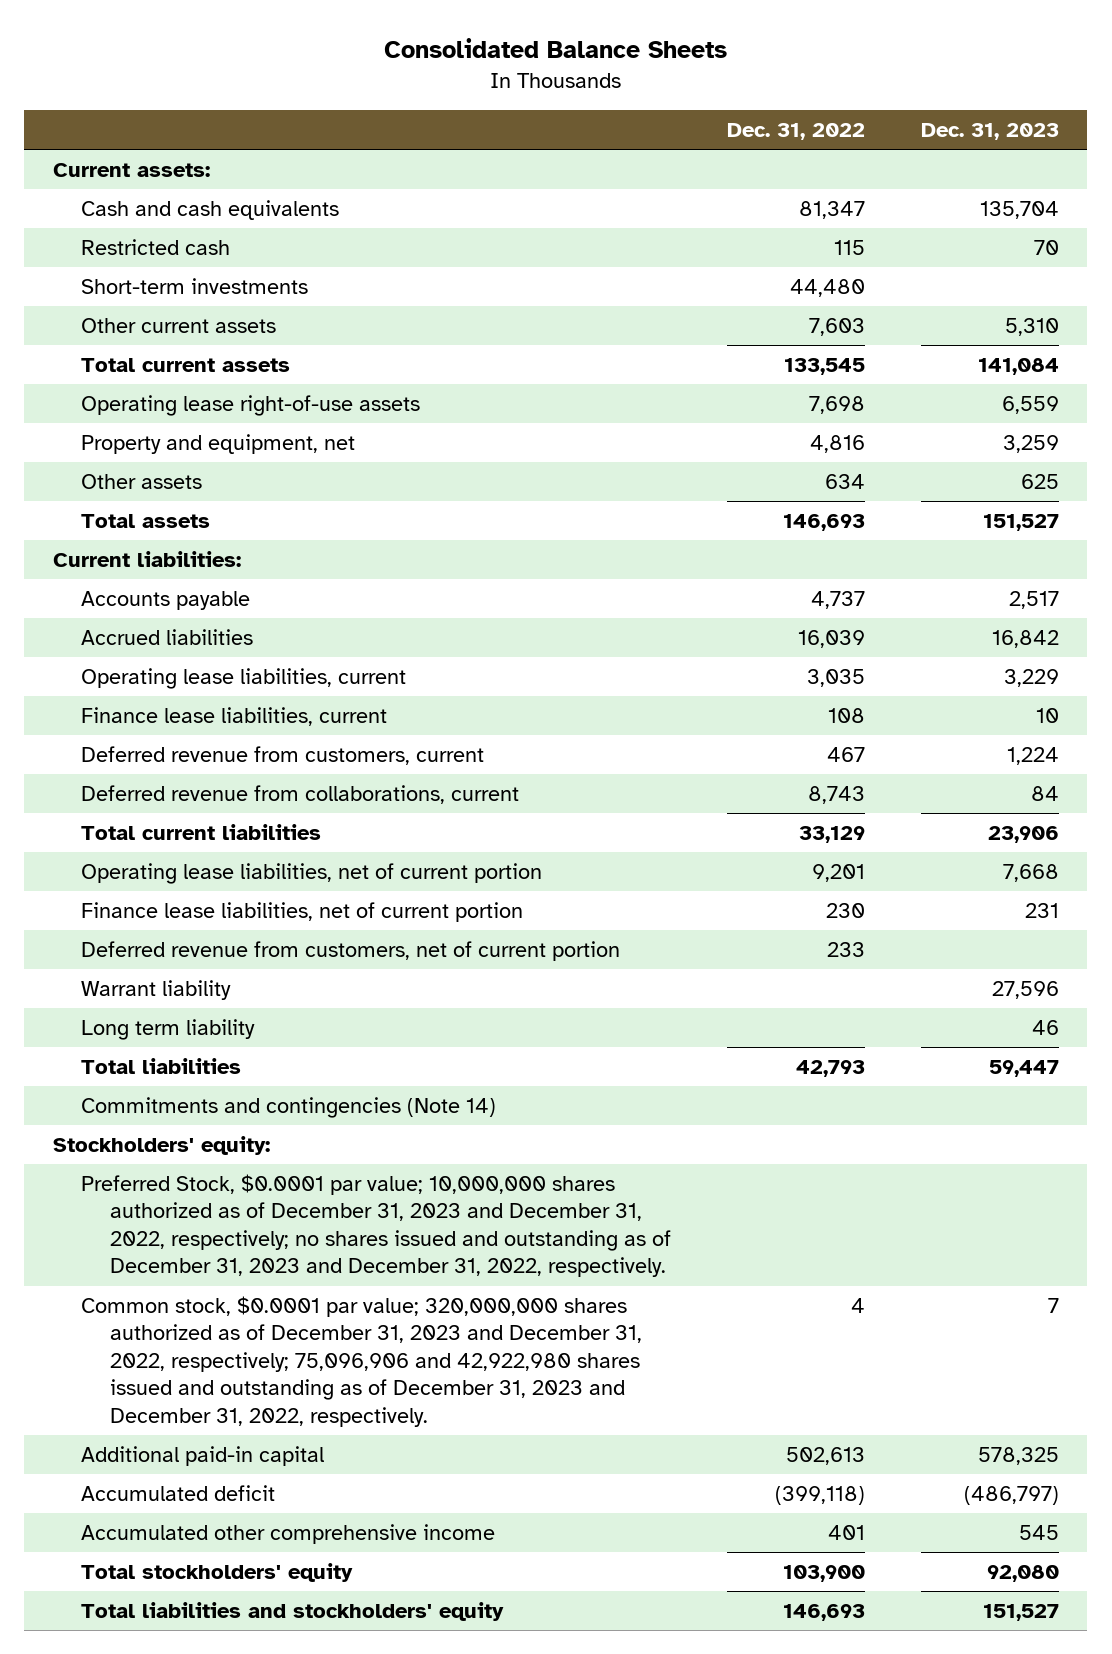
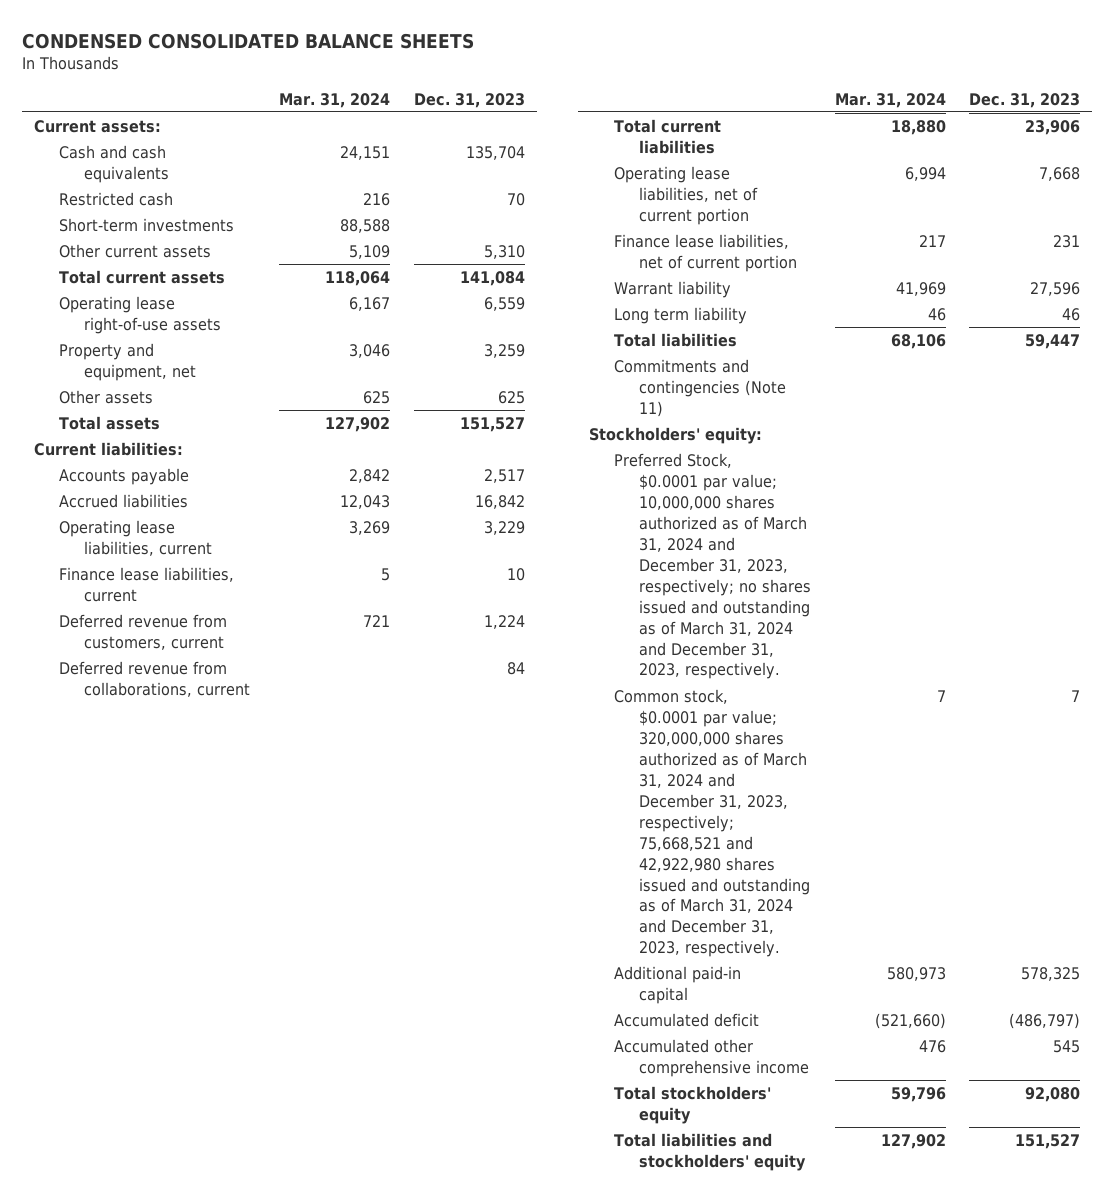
- Consolidated Balance Sheets
+ CONDENSED CONSOLIDATED BALANCE SHEETS
- | Dec. 31, 2022 | Dec. 31, 2023
+ | Mar. 31, 2024 | Dec. 31, 2023
- Deferred revenue from customers, net of current portion | 233 |
- Commitments and contingencies (Note 14)
+ Commitments and contingencies (Note 11)
- Preferred Stock, $0.0001 par value; 10,000,000 shares authorized as of December 31, 2023 and December 31, 2022, respectively; no shares issued and outstanding as of December 31, 2023 and December 31, 2022, respectively.
- Common stock, $0.0001 par value; 320,000,000 shares authorized as of December 31, 2023 and December 31, 2022, respectively; 75,096,906 and 42,922,980 shares issued and outstanding as of December 31, 2023 and December 31, 2022, respectively. | 4 | 7
+ Preferred Stock, $0.0001 par value; 10,000,000 shares authorized as of March 31, 2024 and December 31, 2023, respectively; no shares issued and outstanding as of March 31, 2024 and December 31, 2023, respectively.
+ Common stock, $0.0001 par value; 320,000,000 shares authorized as of March 31, 2024 and December 31, 2023, respectively; 75,668,521 and 42,922,980 shares issued and outstanding as of March 31, 2024 and December 31, 2023, respectively. | 7 | 7

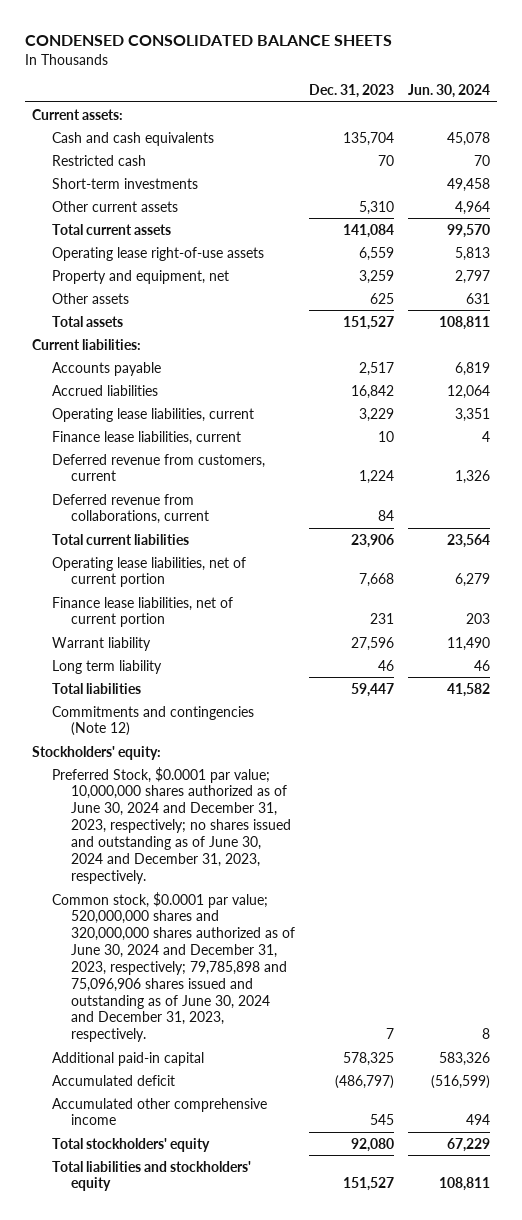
- | Mar. 31, 2024 | Dec. 31, 2023
+ | Dec. 31, 2023 | Jun. 30, 2024
- Commitments and contingencies (Note 11)
+ Commitments and contingencies (Note 12)
- Preferred Stock, $0.0001 par value; 10,000,000 shares authorized as of March 31, 2024 and December 31, 2023, respectively; no shares issued and outstanding as of March 31, 2024 and December 31, 2023, respectively.
- Common stock, $0.0001 par value; 320,000,000 shares authorized as of March 31, 2024 and December 31, 2023, respectively; 75,668,521 and 42,922,980 shares issued and outstanding as of March 31, 2024 and December 31, 2023, respectively. | 7 | 7
+ Preferred Stock, $0.0001 par value; 10,000,000 shares authorized as of June 30, 2024 and December 31, 2023, respectively; no shares issued and outstanding as of June 30, 2024 and December 31, 2023, respectively.
+ Common stock, $0.0001 par value; 520,000,000 shares and 320,000,000 shares authorized as of June 30, 2024 and December 31, 2023, respectively; 79,785,898 and 75,096,906 shares issued and outstanding as of June 30, 2024 and December 31, 2023, respectively. | 7 | 8

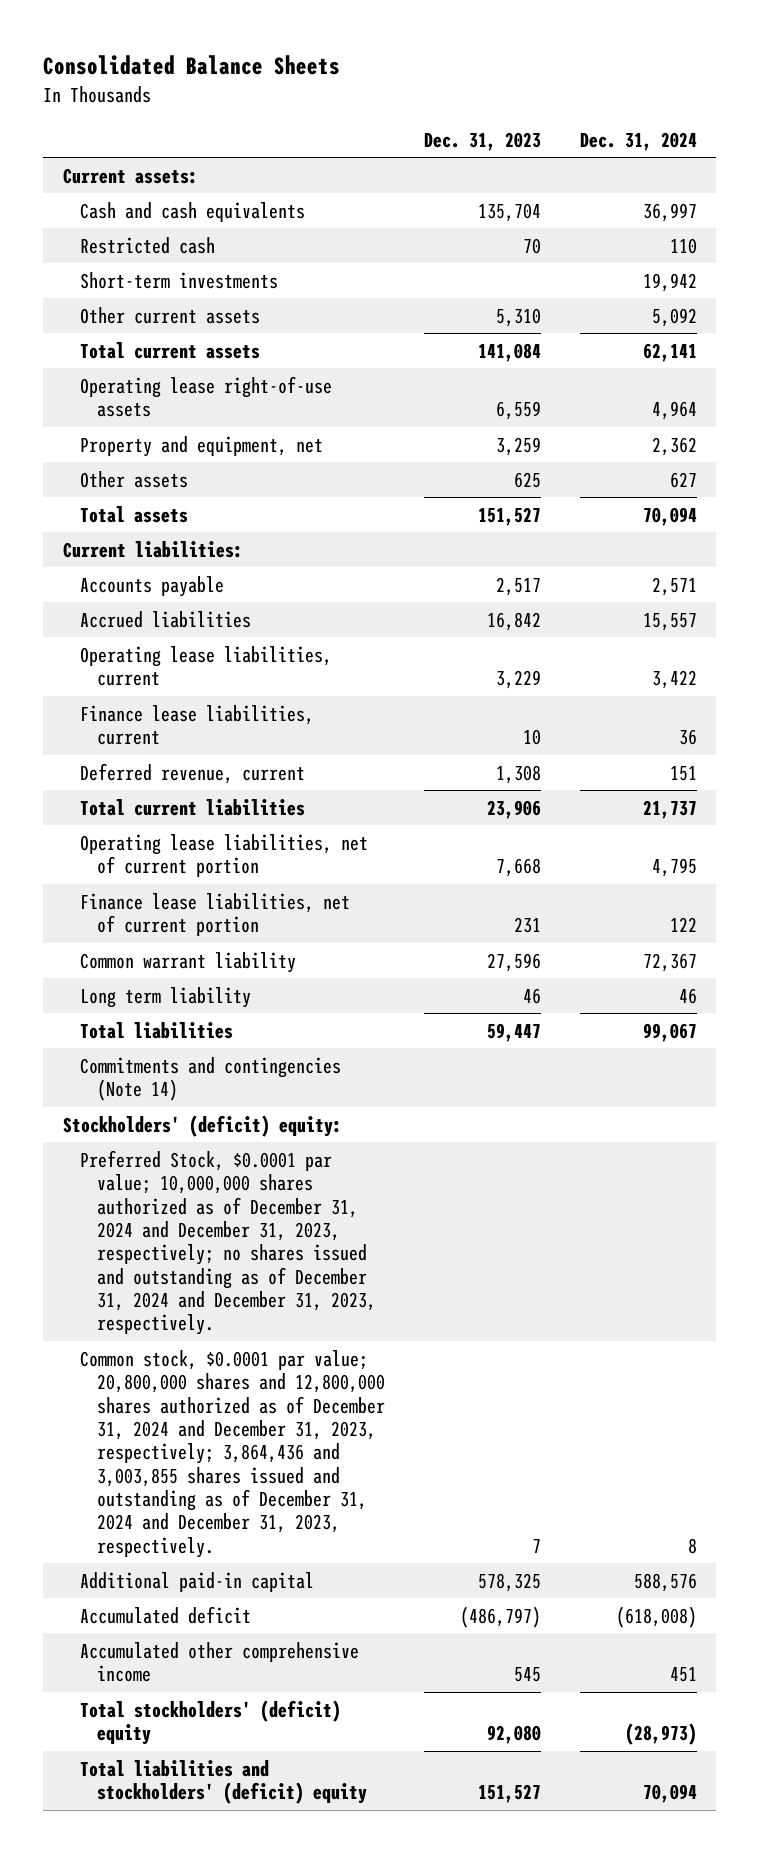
- CONDENSED CONSOLIDATED BALANCE SHEETS
+ Consolidated Balance Sheets
- | Dec. 31, 2023 | Jun. 30, 2024
+ | Dec. 31, 2023 | Dec. 31, 2024
- Deferred revenue from customers, current | 1,224 | 1,326
- Deferred revenue from collaborations, current | 84 |
+ Deferred revenue, current | 1,308 | 151
- Warrant liability | 27,596 | 11,490
+ Common warrant liability | 27,596 | 72,367
- Commitments and contingencies (Note 12)
- Stockholders' equity:
- Preferred Stock, $0.0001 par value; 10,000,000 shares authorized as of June 30, 2024 and December 31, 2023, respectively; no shares issued and outstanding as of June 30, 2024 and December 31, 2023, respectively.
- Common stock, $0.0001 par value; 520,000,000 shares and 320,000,000 shares authorized as of June 30, 2024 and December 31, 2023, respectively; 79,785,898 and 75,096,906 shares issued and outstanding as of June 30, 2024 and December 31, 2023, respectively. | 7 | 8
+ Commitments and contingencies (Note 14)
+ Stockholders' (deficit) equity:
+ Preferred Stock, $0.0001 par value; 10,000,000 shares authorized as of December 31, 2024 and December 31, 2023, respectively; no shares issued and outstanding as of December 31, 2024 and December 31, 2023, respectively.
+ Common stock, $0.0001 par value; 20,800,000 shares and 12,800,000 shares authorized as of December 31, 2024 and December 31, 2023, respectively; 3,864,436 and 3,003,855 shares issued and outstanding as of December 31, 2024 and December 31, 2023, respectively. | 7 | 8
- Total stockholders' equity | 92,080 | 67,229
- Total liabilities and stockholders' equity | 151,527 | 108,811
+ Total stockholders' (deficit) equity | 92,080 | (28,973)
+ Total liabilities and stockholders' (deficit) equity | 151,527 | 70,094

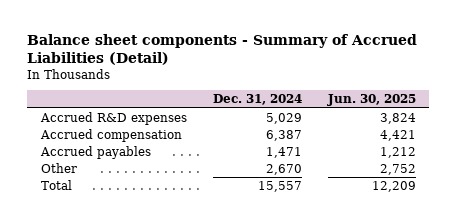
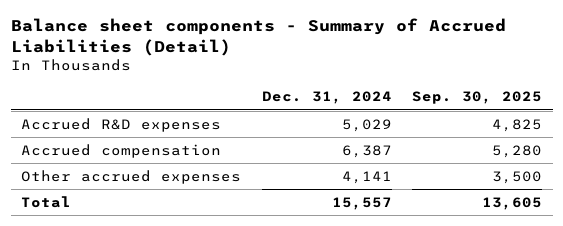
- | Dec. 31, 2024 | Jun. 30, 2025
+ | Dec. 31, 2024 | Sep. 30, 2025
- Accrued payables | 1,471 | 1,212
- Other | 2,670 | 2,752
+ Other accrued expenses | 4,141 | 3,500

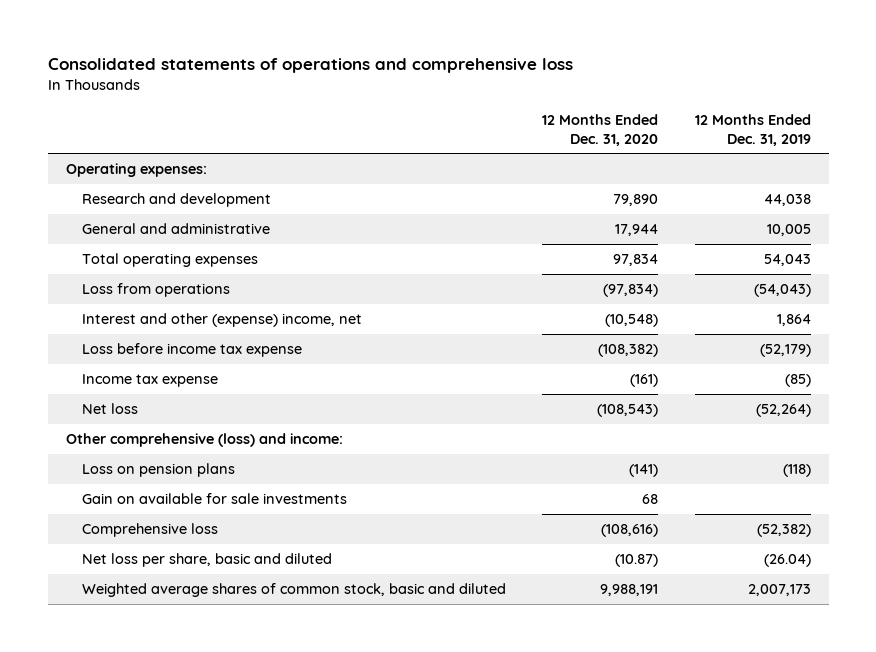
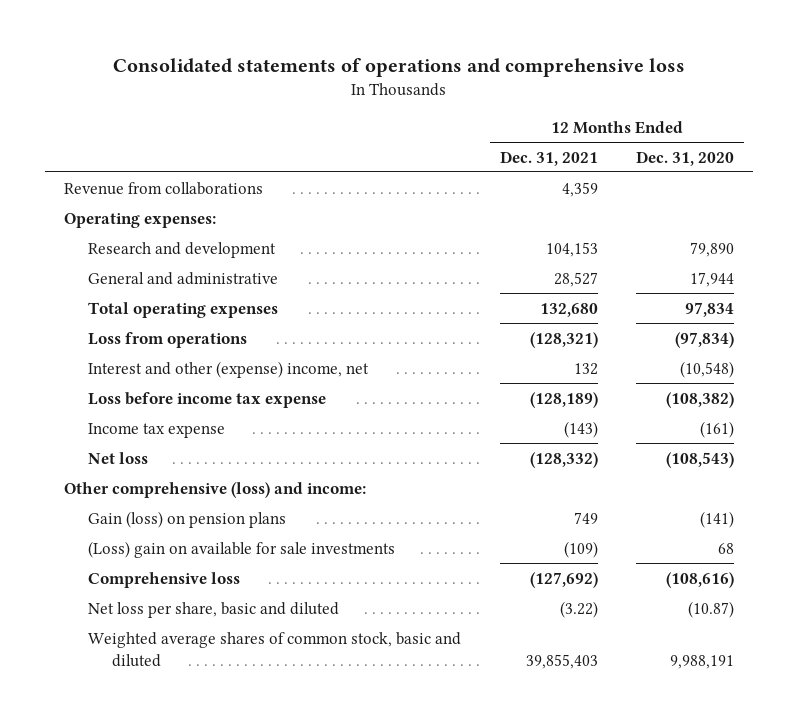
- | 12 Months Ended Dec. 31, 2020 | 12 Months Ended Dec. 31, 2019
+ | 12 Months Ended Dec. 31, 2021 | 12 Months Ended Dec. 31, 2020
+ Revenue from collaborations | 4,359 |
- Loss on pension plans | (141) | (118)
- Gain on available for sale investments | 68 |
+ Gain (loss) on pension plans | 749 | (141)
+ (Loss) gain on available for sale investments | (109) | 68

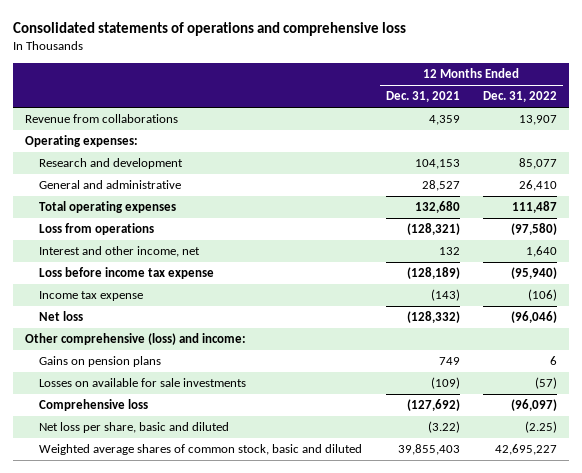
- | 12 Months Ended Dec. 31, 2021 | 12 Months Ended Dec. 31, 2020
+ | 12 Months Ended Dec. 31, 2021 | 12 Months Ended Dec. 31, 2022
- Interest and other (expense) income, net | 132 | (10,548)
+ Interest and other income, net | 132 | 1,640
- Gain (loss) on pension plans | 749 | (141)
- (Loss) gain on available for sale investments | (109) | 68
+ Gains on pension plans | 749 | 6
+ Losses on available for sale investments | (109) | (57)

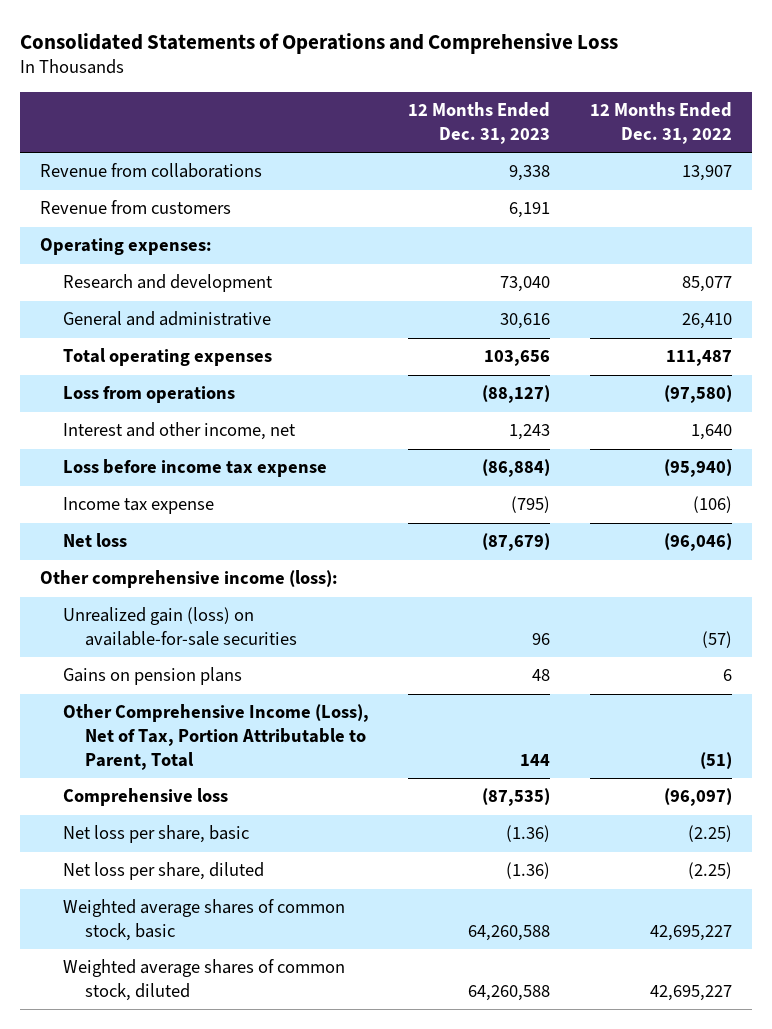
- Consolidated statements of operations and comprehensive loss
+ Consolidated Statements of Operations and Comprehensive Loss
- | 12 Months Ended Dec. 31, 2021 | 12 Months Ended Dec. 31, 2022
+ | 12 Months Ended Dec. 31, 2023 | 12 Months Ended Dec. 31, 2022
+ Revenue from customers | 6,191 |
- Other comprehensive (loss) and income:
+ Other comprehensive income (loss):
+ Unrealized gain (loss) on available-for-sale securities | 96 | (57)
- Losses on available for sale investments | (109) | (57)
+ Other Comprehensive Income (Loss), Net of Tax, Portion Attributable to Parent, Total | 144 | (51)
- Net loss per share, basic and diluted | (3.22) | (2.25)
- Weighted average shares of common stock, basic and diluted | 39,855,403 | 42,695,227
+ Net loss per share, basic | (1.36) | (2.25)
+ Net loss per share, diluted | (1.36) | (2.25)
+ Weighted average shares of common stock, basic | 64,260,588 | 42,695,227
+ Weighted average shares of common stock, diluted | 64,260,588 | 42,695,227

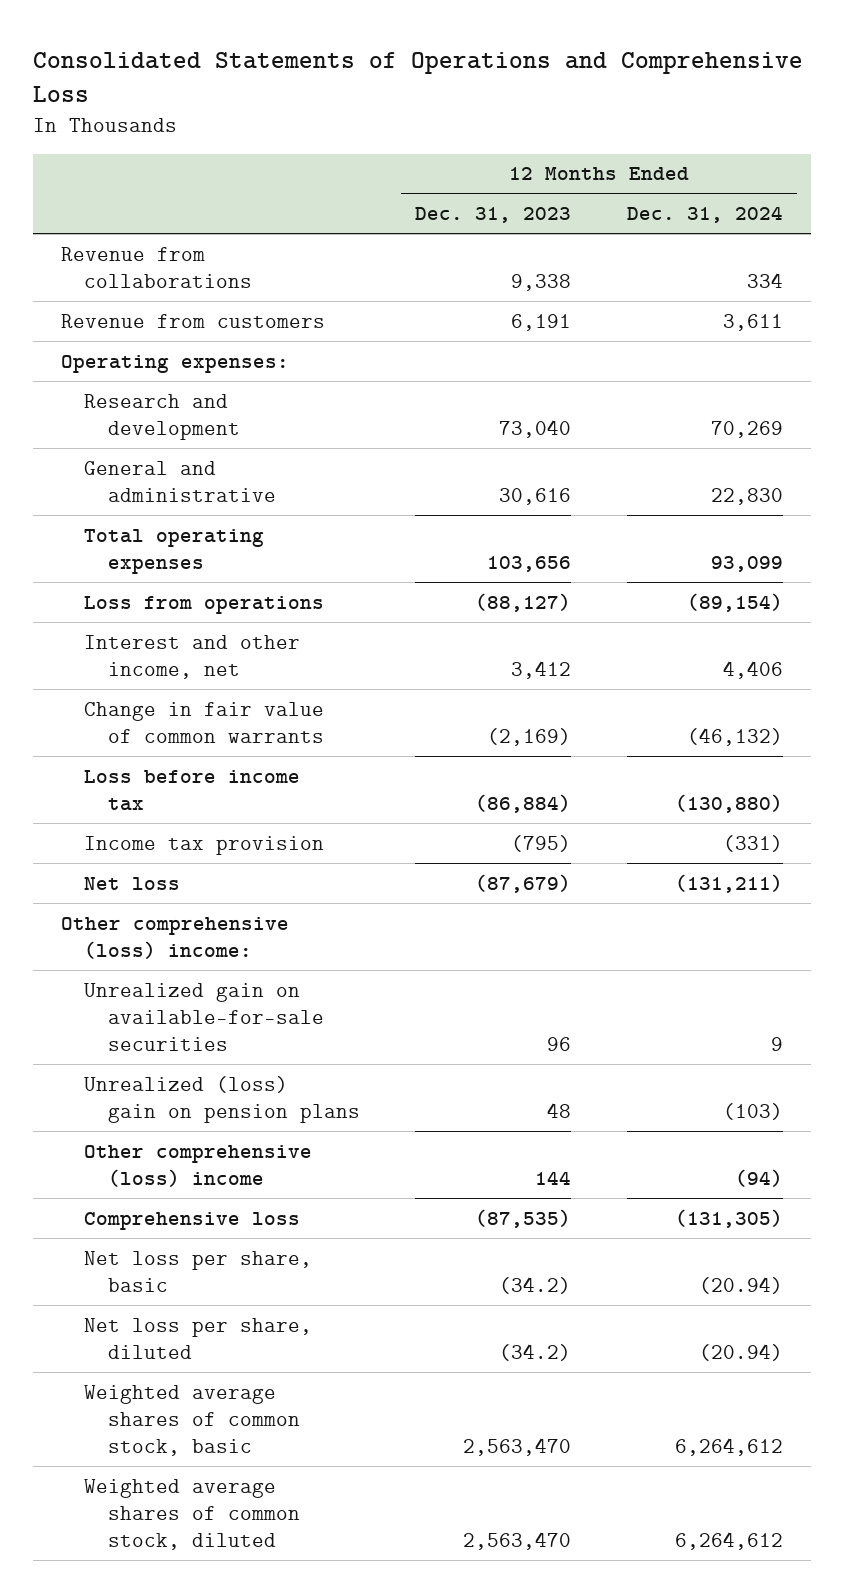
- | 12 Months Ended Dec. 31, 2023 | 12 Months Ended Dec. 31, 2022
+ | 12 Months Ended Dec. 31, 2023 | 12 Months Ended Dec. 31, 2024
- Interest and other income, net | 1,243 | 1,640
- Loss before income tax expense | (86,884) | (95,940)
- Income tax expense | (795) | (106)
+ Interest and other income, net | 3,412 | 4,406
+ Change in fair value of common warrants | (2,169) | (46,132)
+ Loss before income tax | (86,884) | (130,880)
+ Income tax provision | (795) | (331)
- Other comprehensive income (loss):
- Unrealized gain (loss) on available-for-sale securities | 96 | (57)
- Gains on pension plans | 48 | 6
- Other Comprehensive Income (Loss), Net of Tax, Portion Attributable to Parent, Total | 144 | (51)
+ Other comprehensive (loss) income:
+ Unrealized gain on available-for-sale securities | 96 | 9
+ Unrealized (loss) gain on pension plans | 48 | (103)
+ Other comprehensive (loss) income | 144 | (94)
- Net loss per share, basic | (1.36) | (2.25)
- Net loss per share, diluted | (1.36) | (2.25)
- Weighted average shares of common stock, basic | 64,260,588 | 42,695,227
- Weighted average shares of common stock, diluted | 64,260,588 | 42,695,227
+ Net loss per share, basic | (34.2) | (20.94)
+ Net loss per share, diluted | (34.2) | (20.94)
+ Weighted average shares of common stock, basic | 2,563,470 | 6,264,612
+ Weighted average shares of common stock, diluted | 2,563,470 | 6,264,612

